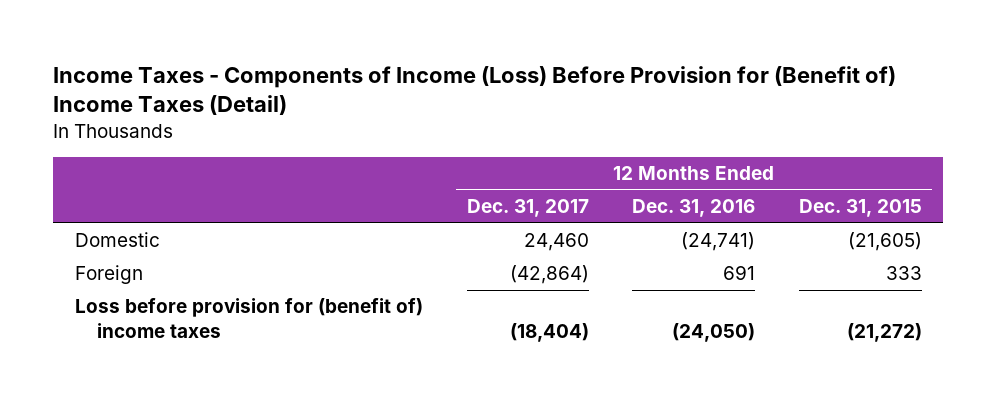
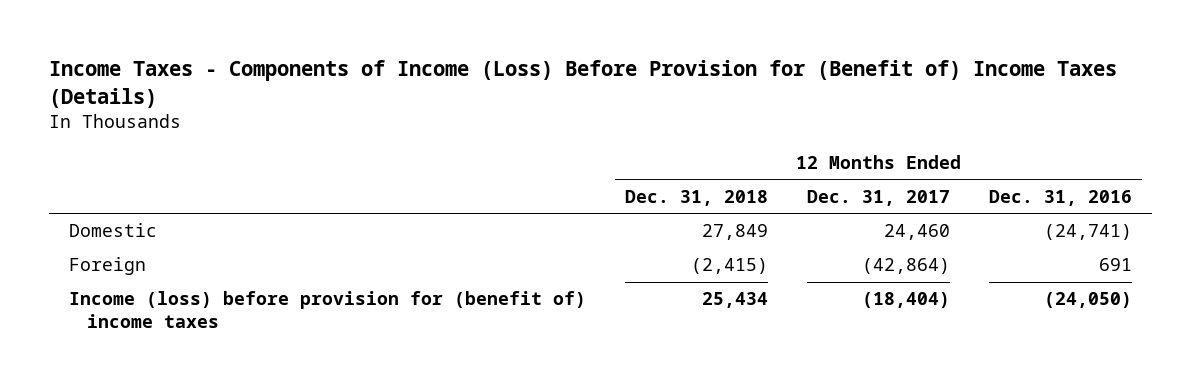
- Income Taxes - Components of Income (Loss) Before Provision for (Benefit of) Income Taxes (Detail)
+ Income Taxes - Components of Income (Loss) Before Provision for (Benefit of) Income Taxes (Details)
- | 12 Months Ended Dec. 31, 2017 | 12 Months Ended Dec. 31, 2016 | 12 Months Ended Dec. 31, 2015
+ | 12 Months Ended Dec. 31, 2018 | 12 Months Ended Dec. 31, 2017 | 12 Months Ended Dec. 31, 2016
- Loss before provision for (benefit of) income taxes | (18,404) | (24,050) | (21,272)
+ Income (loss) before provision for (benefit of) income taxes | 25,434 | (18,404) | (24,050)

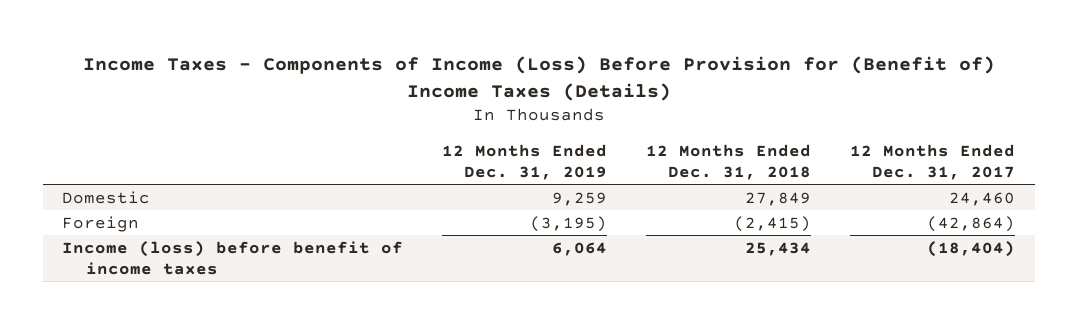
- | 12 Months Ended Dec. 31, 2018 | 12 Months Ended Dec. 31, 2017 | 12 Months Ended Dec. 31, 2016
+ | 12 Months Ended Dec. 31, 2019 | 12 Months Ended Dec. 31, 2018 | 12 Months Ended Dec. 31, 2017
- Income (loss) before provision for (benefit of) income taxes | 25,434 | (18,404) | (24,050)
+ Income (loss) before benefit of income taxes | 6,064 | 25,434 | (18,404)

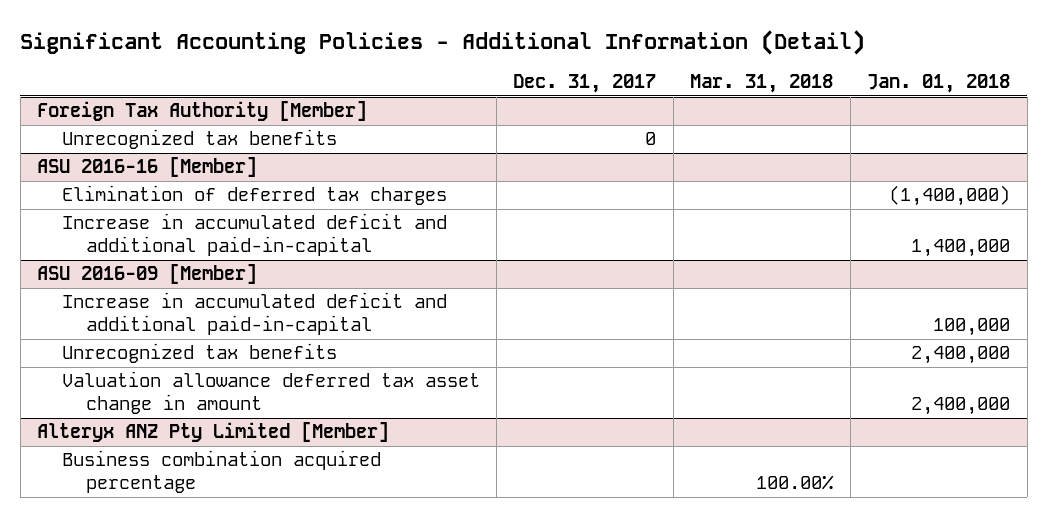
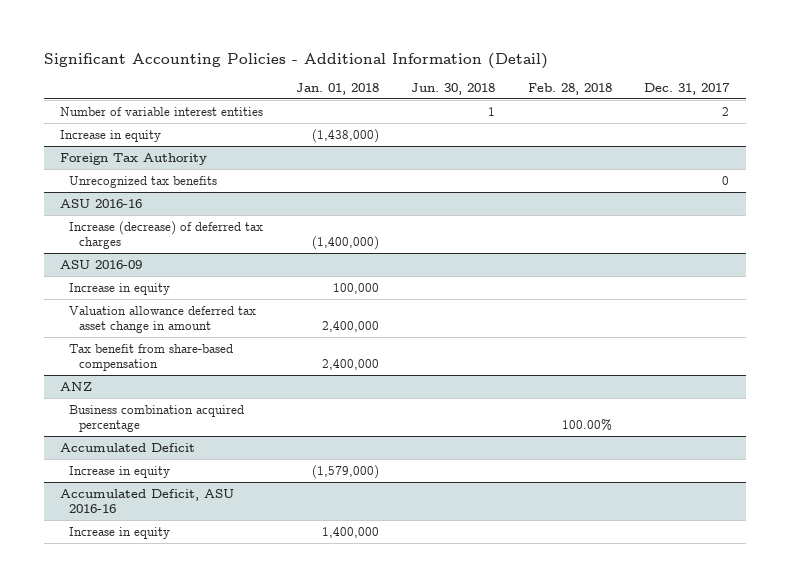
- | Dec. 31, 2017 | Mar. 31, 2018 | Jan. 01, 2018
+ | Jan. 01, 2018 | Jun. 30, 2018 | Feb. 28, 2018 | Dec. 31, 2017
- Foreign Tax Authority [Member]
+ Number of variable interest entities | | 1 | | 2
+ Increase in equity | (1,438,000) | | |
+ Foreign Tax Authority
- ASU 2016-16 [Member]
- Elimination of deferred tax charges | | | (1,400,000)
- Increase in accumulated deficit and additional paid-in-capital | | | 1,400,000
- ASU 2016-09 [Member]
- Increase in accumulated deficit and additional paid-in-capital | | | 100,000
- Unrecognized tax benefits | | | 2,400,000
+ ASU 2016-16
+ Increase (decrease) of deferred tax charges | (1,400,000) | | |
+ ASU 2016-09
+ Increase in equity | 100,000 | | |
- Alteryx ANZ Pty Limited [Member]
+ Tax benefit from share-based compensation | 2,400,000 | | |
+ ANZ
+ Accumulated Deficit
+ Increase in equity | (1,579,000) | | |
+ Accumulated Deficit, ASU 2016-16
+ Increase in equity | 1,400,000 | | |

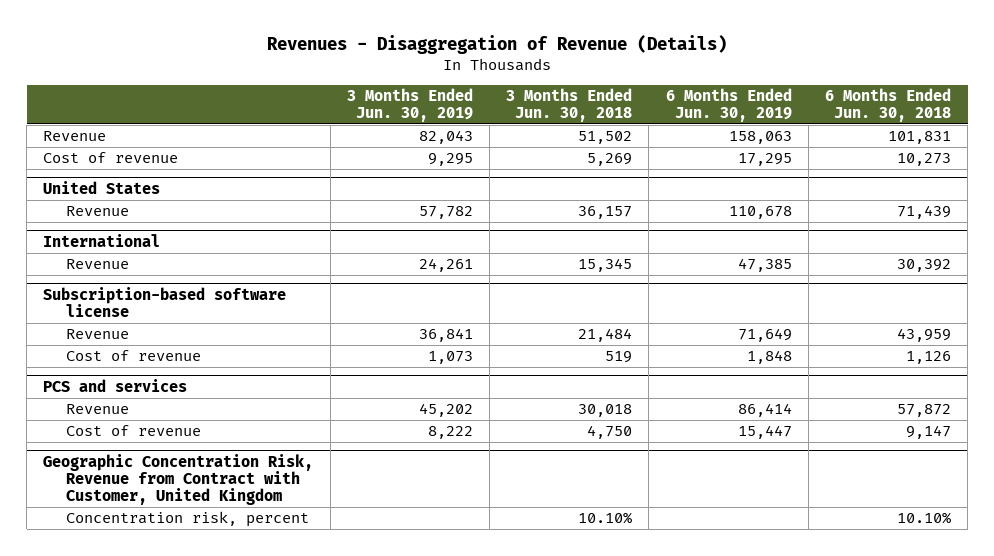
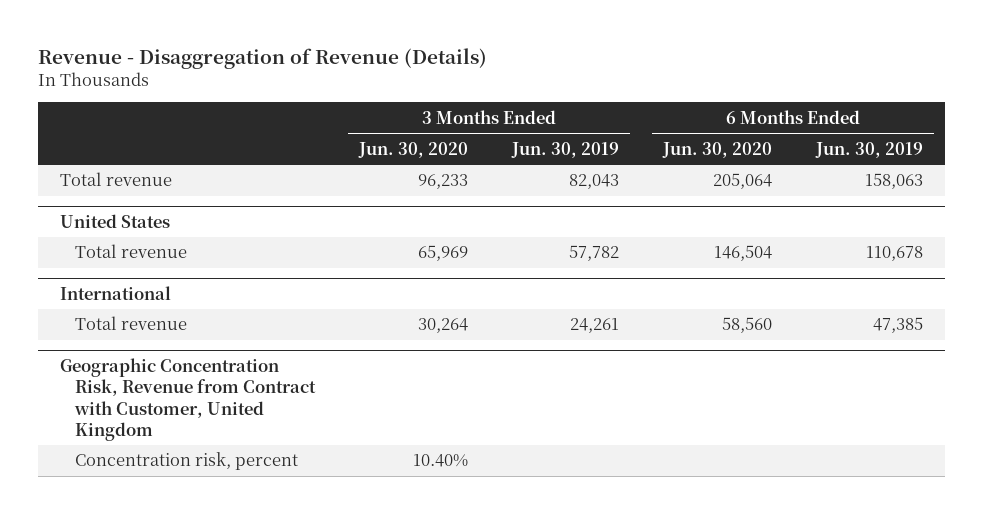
- Revenues - Disaggregation of Revenue (Details)
+ Revenue - Disaggregation of Revenue (Details)
- | 3 Months Ended Jun. 30, 2019 | 3 Months Ended Jun. 30, 2018 | 6 Months Ended Jun. 30, 2019 | 6 Months Ended Jun. 30, 2018
+ | 3 Months Ended Jun. 30, 2020 | 3 Months Ended Jun. 30, 2019 | 6 Months Ended Jun. 30, 2020 | 6 Months Ended Jun. 30, 2019
- Revenue | 82,043 | 51,502 | 158,063 | 101,831
- Cost of revenue | 9,295 | 5,269 | 17,295 | 10,273
+ Total revenue | 96,233 | 82,043 | 205,064 | 158,063
@ United States
- Revenue | 57,782 | 36,157 | 110,678 | 71,439
+ Total revenue | 65,969 | 57,782 | 146,504 | 110,678
@ International
- Revenue | 24,261 | 15,345 | 47,385 | 30,392
- Subscription-based software license
- Revenue | 36,841 | 21,484 | 71,649 | 43,959
- Cost of revenue | 1,073 | 519 | 1,848 | 1,126
- PCS and services
- Revenue | 45,202 | 30,018 | 86,414 | 57,872
- Cost of revenue | 8,222 | 4,750 | 15,447 | 9,147
@ International
+ Total revenue | 30,264 | 24,261 | 58,560 | 47,385

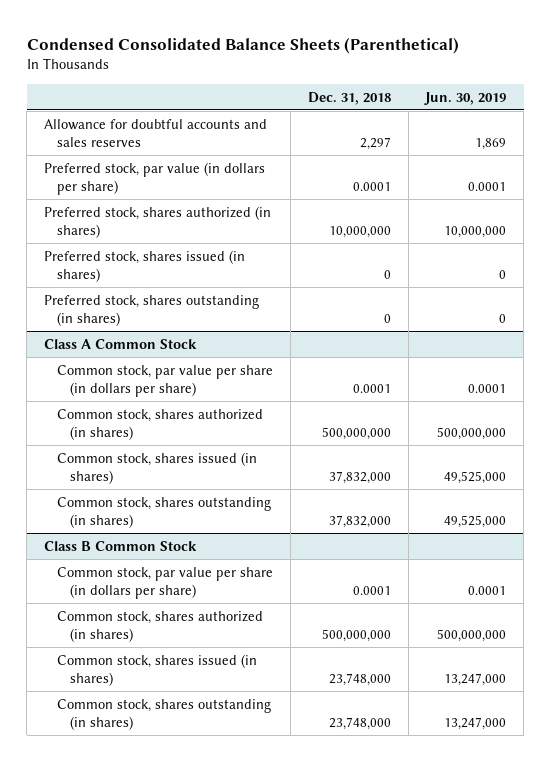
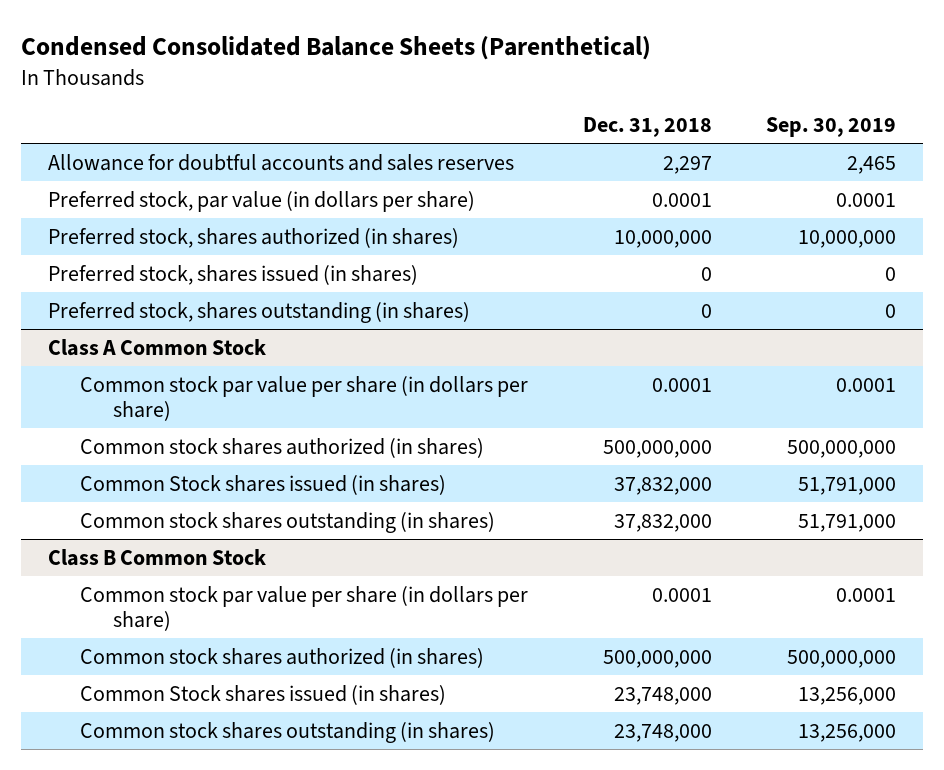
- | Dec. 31, 2018 | Jun. 30, 2019
+ | Dec. 31, 2018 | Sep. 30, 2019
@ Class A Common Stock
- Common stock, par value per share (in dollars per share) | 0.0001 | 0.0001
- Common stock, shares authorized (in shares) | 500,000,000 | 500,000,000
- Common stock, shares issued (in shares) | 37,832,000 | 49,525,000
- Common stock, shares outstanding (in shares) | 37,832,000 | 49,525,000
+ Common stock par value per share (in dollars per share) | 0.0001 | 0.0001
+ Common stock shares authorized (in shares) | 500,000,000 | 500,000,000
+ Common Stock shares issued (in shares) | 37,832,000 | 51,791,000
+ Common stock shares outstanding (in shares) | 37,832,000 | 51,791,000
@ Class B Common Stock
- Common stock, par value per share (in dollars per share) | 0.0001 | 0.0001
- Common stock, shares authorized (in shares) | 500,000,000 | 500,000,000
- Common stock, shares issued (in shares) | 23,748,000 | 13,247,000
- Common stock, shares outstanding (in shares) | 23,748,000 | 13,247,000
+ Common stock par value per share (in dollars per share) | 0.0001 | 0.0001
+ Common stock shares authorized (in shares) | 500,000,000 | 500,000,000
+ Common Stock shares issued (in shares) | 23,748,000 | 13,256,000
+ Common stock shares outstanding (in shares) | 23,748,000 | 13,256,000

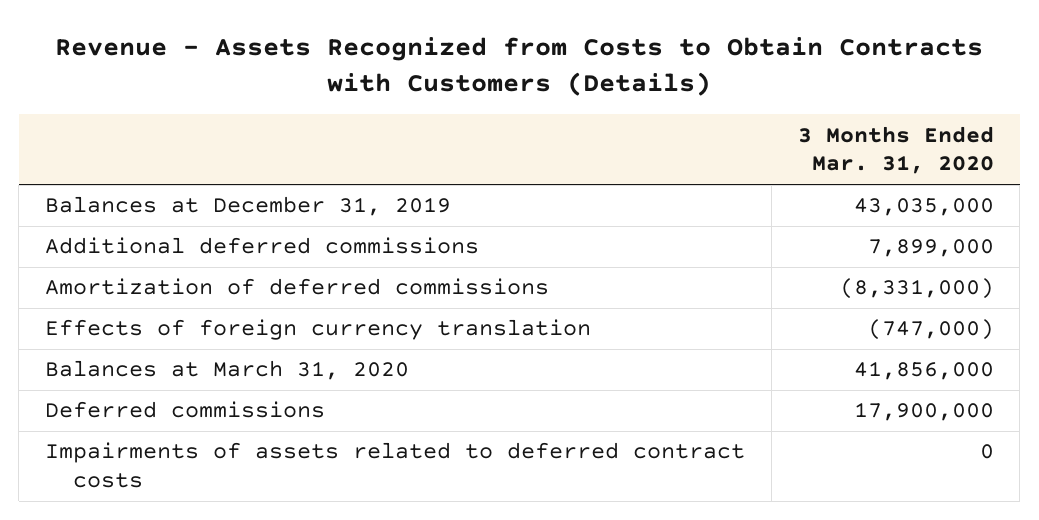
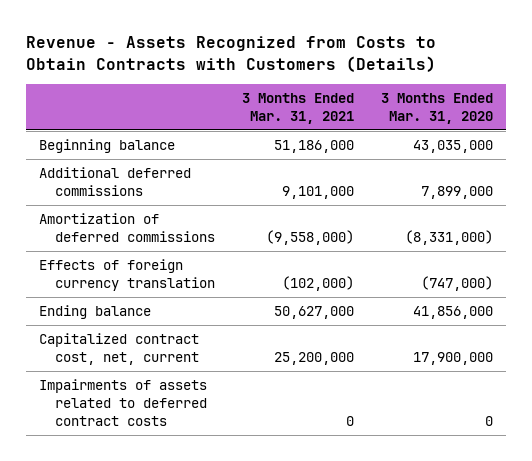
- | 3 Months Ended Mar. 31, 2020
+ | 3 Months Ended Mar. 31, 2021 | 3 Months Ended Mar. 31, 2020
- Balances at December 31, 2019 | 43,035,000
+ Beginning balance | 51,186,000 | 43,035,000
- Balances at March 31, 2020 | 41,856,000
- Deferred commissions | 17,900,000
+ Ending balance | 50,627,000 | 41,856,000
+ Capitalized contract cost, net, current | 25,200,000 | 17,900,000

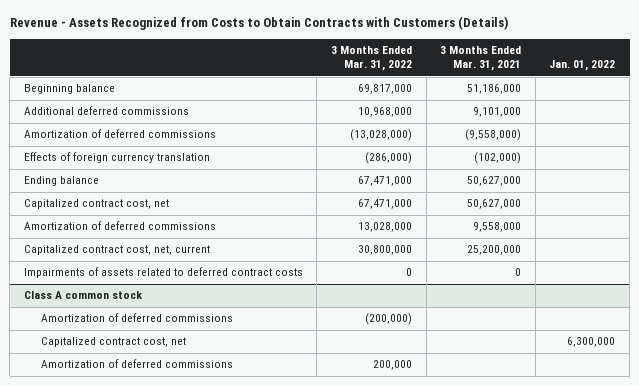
- | 3 Months Ended Mar. 31, 2021 | 3 Months Ended Mar. 31, 2020
+ | 3 Months Ended Mar. 31, 2022 | 3 Months Ended Mar. 31, 2021 | Jan. 01, 2022
+ Capitalized contract cost, net | 67,471,000 | 50,627,000 |
+ Amortization of deferred commissions | 13,028,000 | 9,558,000 |
+ Class A common stock
+ Amortization of deferred commissions | (200,000) | |
+ Capitalized contract cost, net | | | 6,300,000
+ Amortization of deferred commissions | 200,000 | |

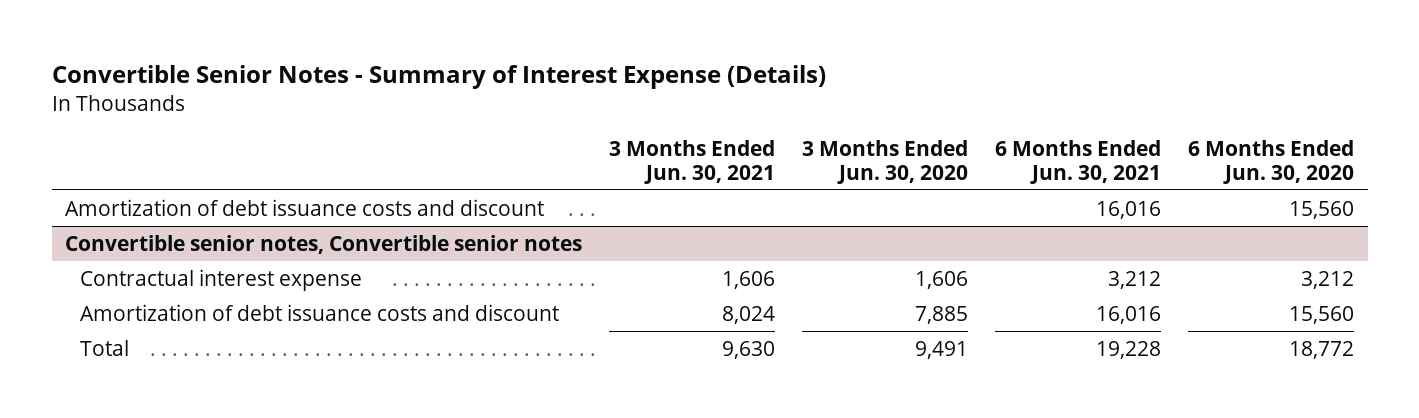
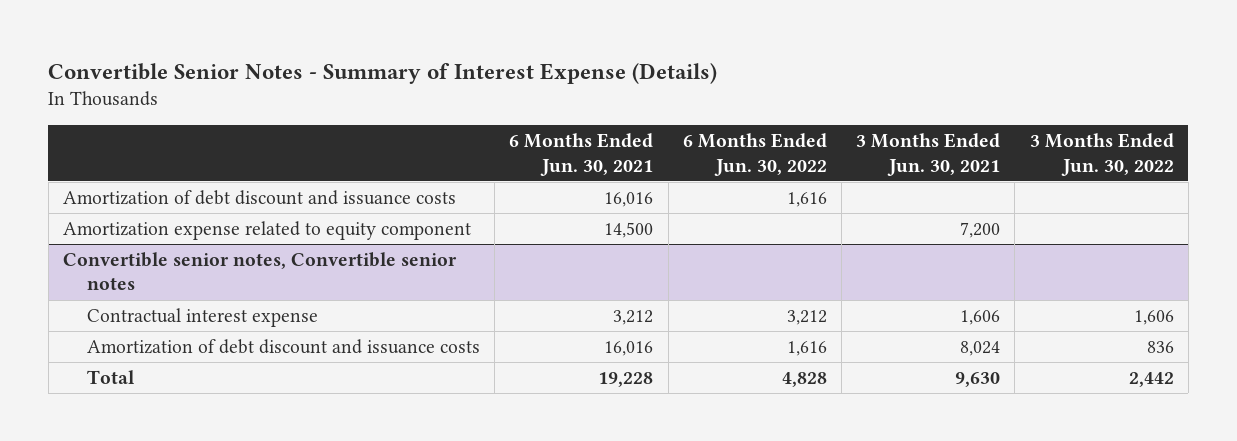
- | 3 Months Ended Jun. 30, 2021 | 3 Months Ended Jun. 30, 2020 | 6 Months Ended Jun. 30, 2021 | 6 Months Ended Jun. 30, 2020
+ | 6 Months Ended Jun. 30, 2021 | 6 Months Ended Jun. 30, 2022 | 3 Months Ended Jun. 30, 2021 | 3 Months Ended Jun. 30, 2022
- Amortization of debt issuance costs and discount | | | 16,016 | 15,560
+ Amortization of debt discount and issuance costs | 16,016 | 1,616 | |
+ Amortization expense related to equity component | 14,500 | | 7,200 |
@ Convertible senior notes, Convertible senior notes
- Amortization of debt issuance costs and discount | 8,024 | 7,885 | 16,016 | 15,560
+ Amortization of debt discount and issuance costs | 16,016 | 1,616 | 8,024 | 836

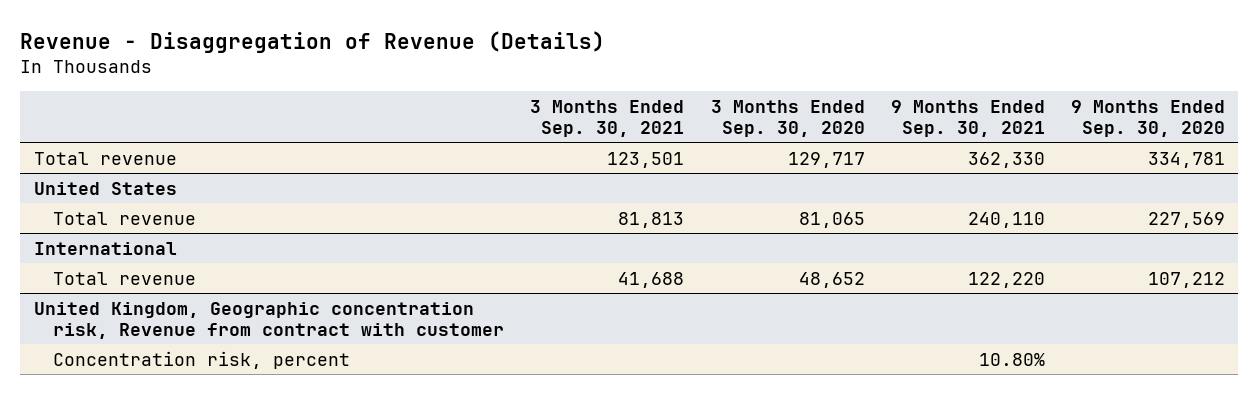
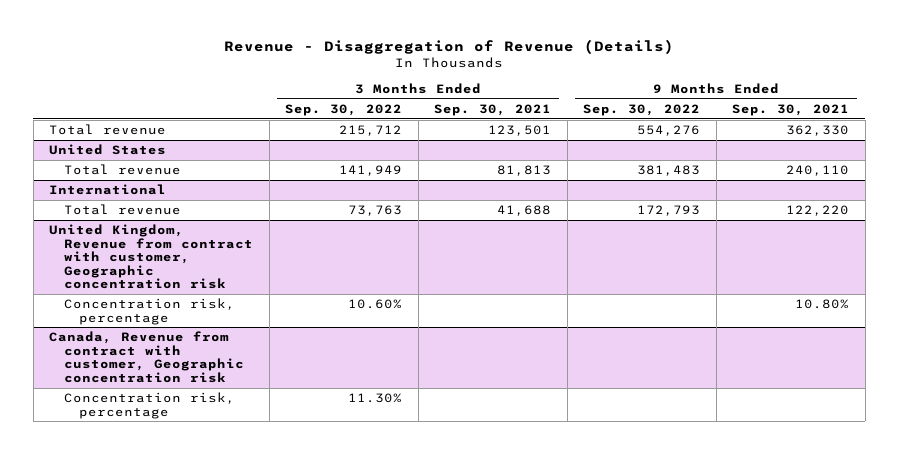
- | 3 Months Ended Sep. 30, 2021 | 3 Months Ended Sep. 30, 2020 | 9 Months Ended Sep. 30, 2021 | 9 Months Ended Sep. 30, 2020
+ | 3 Months Ended Sep. 30, 2022 | 3 Months Ended Sep. 30, 2021 | 9 Months Ended Sep. 30, 2022 | 9 Months Ended Sep. 30, 2021
- United Kingdom, Geographic concentration risk, Revenue from contract with customer
- Concentration risk, percent | | | 10.80% |
+ United Kingdom, Revenue from contract with customer, Geographic concentration risk
+ Concentration risk, percentage | 10.60% | | | 10.80%
+ Canada, Revenue from contract with customer, Geographic concentration risk
+ Concentration risk, percentage | 11.30% | | |

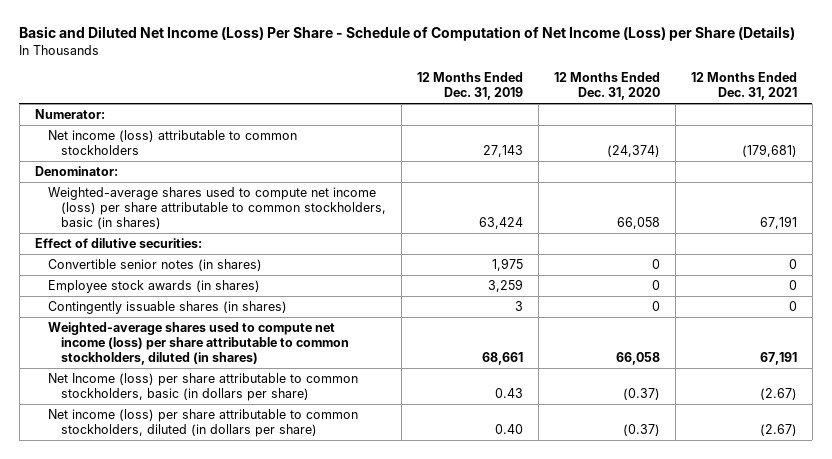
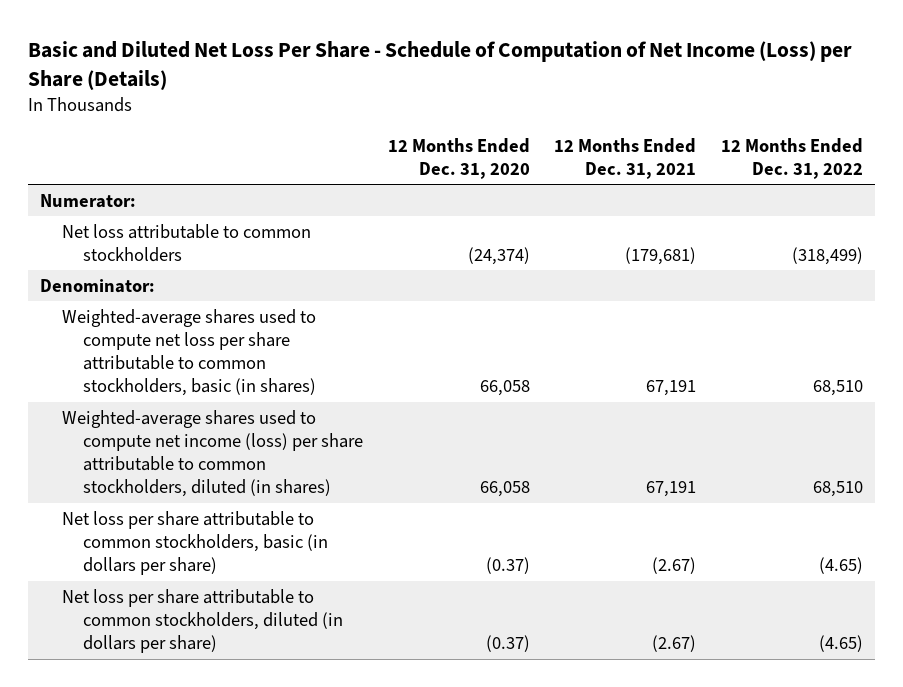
- Basic and Diluted Net Income (Loss) Per Share - Schedule of Computation of Net Income (Loss) per Share (Details)
+ Basic and Diluted Net Loss Per Share - Schedule of Computation of Net Income (Loss) per Share (Details)
- | 12 Months Ended Dec. 31, 2019 | 12 Months Ended Dec. 31, 2020 | 12 Months Ended Dec. 31, 2021
+ | 12 Months Ended Dec. 31, 2020 | 12 Months Ended Dec. 31, 2021 | 12 Months Ended Dec. 31, 2022
- Net income (loss) attributable to common stockholders | 27,143 | (24,374) | (179,681)
+ Net loss attributable to common stockholders | (24,374) | (179,681) | (318,499)
- Weighted-average shares used to compute net income (loss) per share attributable to common stockholders, basic (in shares) | 63,424 | 66,058 | 67,191
- Effect of dilutive securities:
- Convertible senior notes (in shares) | 1,975 | 0 | 0
- Employee stock awards (in shares) | 3,259 | 0 | 0
- Contingently issuable shares (in shares) | 3 | 0 | 0
+ Weighted-average shares used to compute net loss per share attributable to common stockholders, basic (in shares) | 66,058 | 67,191 | 68,510
- Net Income (loss) per share attributable to common stockholders, basic (in dollars per share) | 0.43 | (0.37) | (2.67)
- Net income (loss) per share attributable to common stockholders, diluted (in dollars per share) | 0.40 | (0.37) | (2.67)
+ Net loss per share attributable to common stockholders, basic (in dollars per share) | (0.37) | (2.67) | (4.65)
+ Net loss per share attributable to common stockholders, diluted (in dollars per share) | (0.37) | (2.67) | (4.65)

